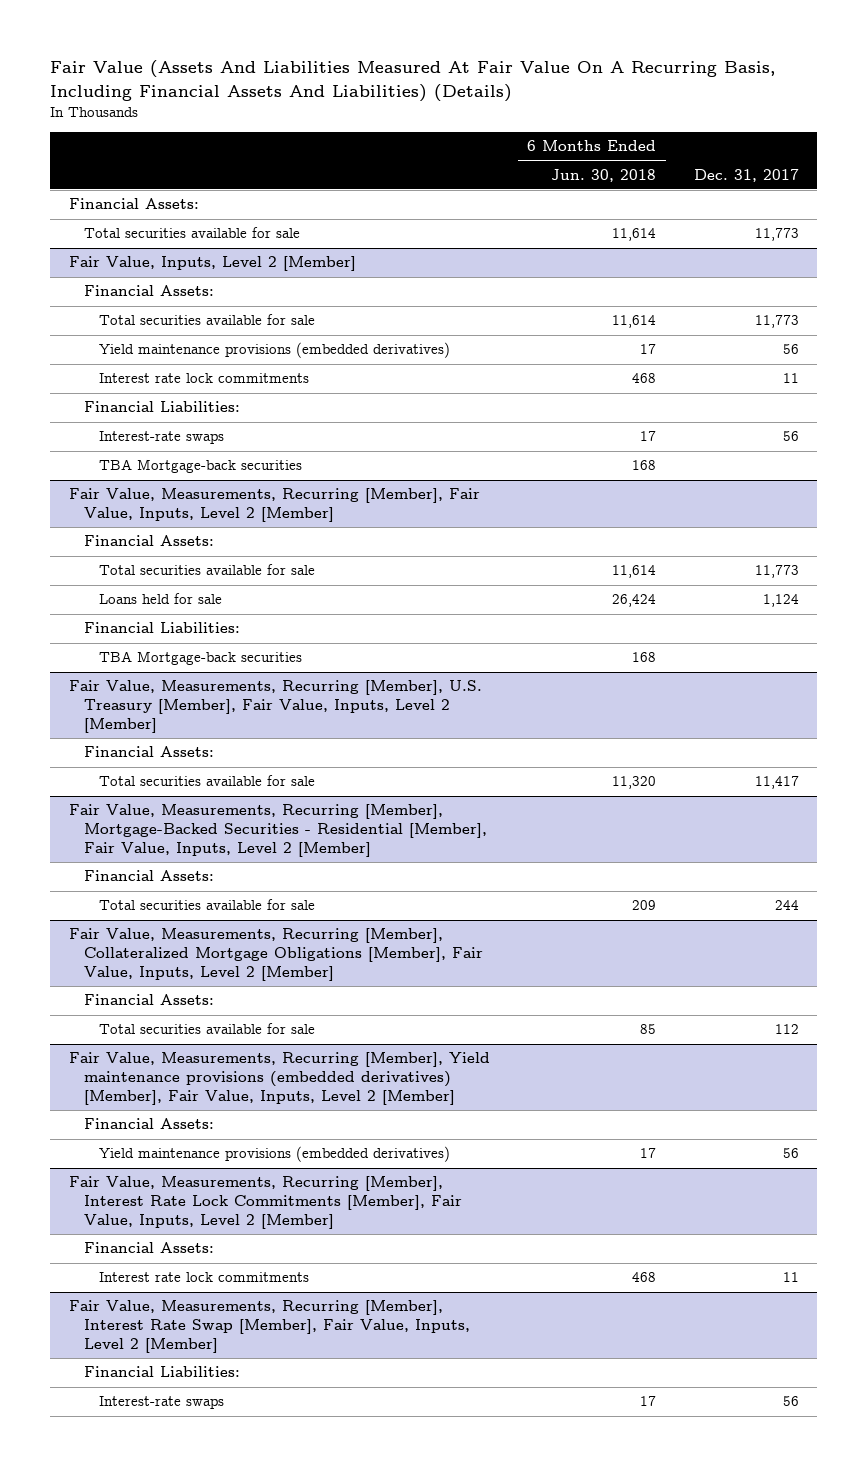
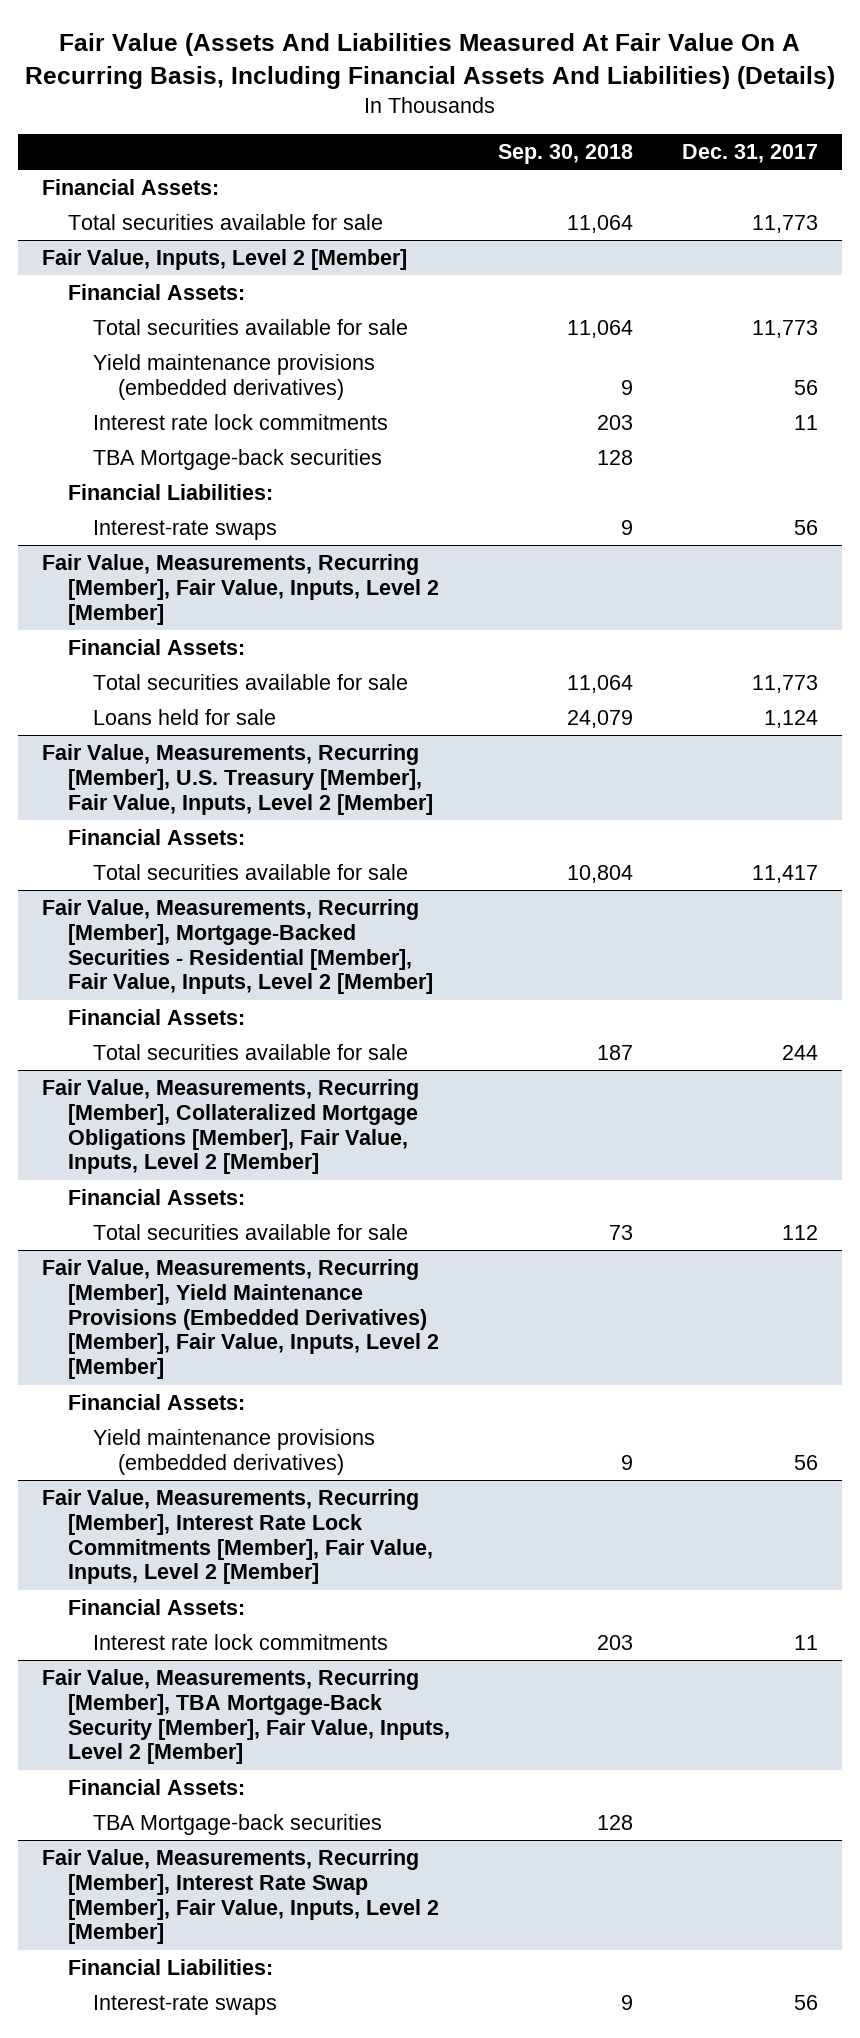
- | 6 Months Ended Jun. 30, 2018 | Dec. 31, 2017
+ | Sep. 30, 2018 | Dec. 31, 2017
@ Fair Value, Inputs, Level 2 [Member]
moved up: TBA Mortgage-back securities | 128 |
@ Fair Value, Measurements, Recurring [Member], Fair Value, Inputs, Level 2 [Member]
- Financial Liabilities:
- TBA Mortgage-back securities | 168 |
- Fair Value, Measurements, Recurring [Member], Yield maintenance provisions (embedded derivatives) [Member], Fair Value, Inputs, Level 2 [Member]
+ Fair Value, Measurements, Recurring [Member], Yield Maintenance Provisions (Embedded Derivatives) [Member], Fair Value, Inputs, Level 2 [Member]
+ Fair Value, Measurements, Recurring [Member], TBA Mortgage-Back Security [Member], Fair Value, Inputs, Level 2 [Member]
+ Financial Assets:
+ TBA Mortgage-back securities | 128 |

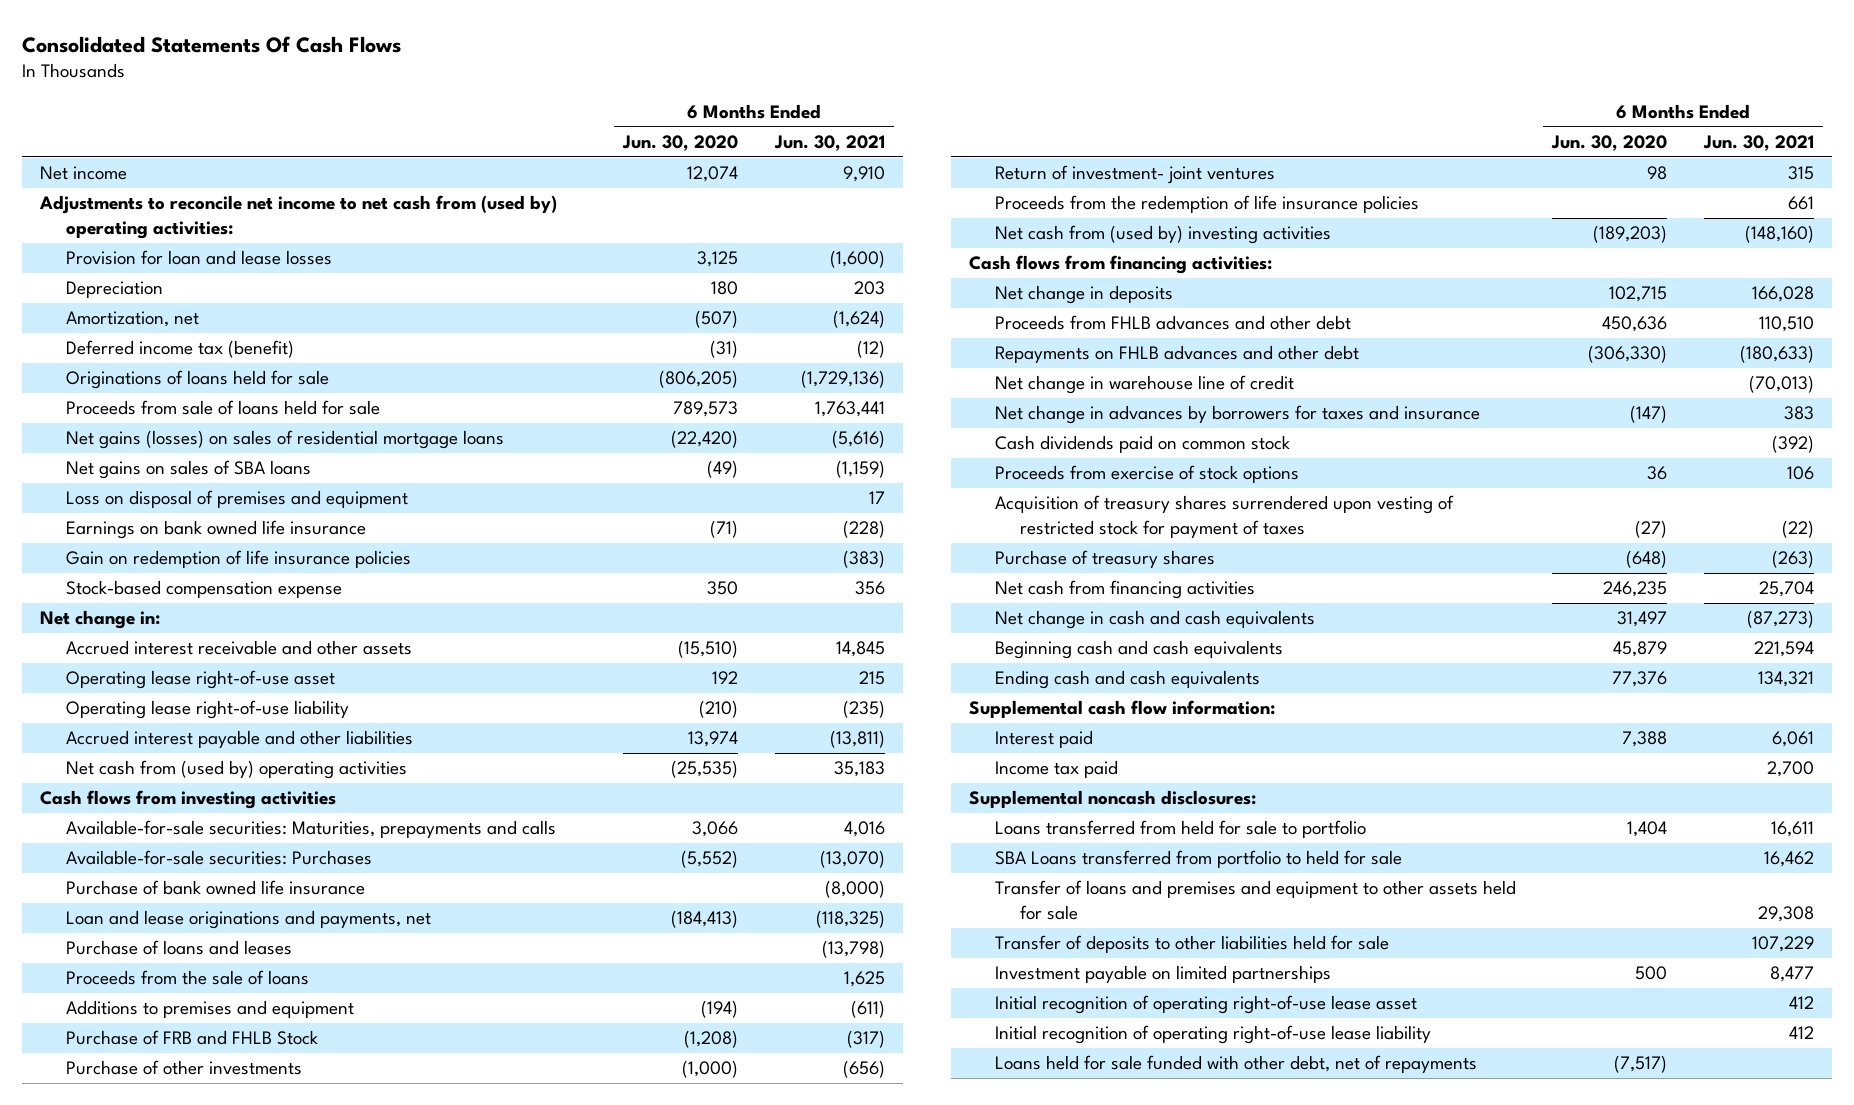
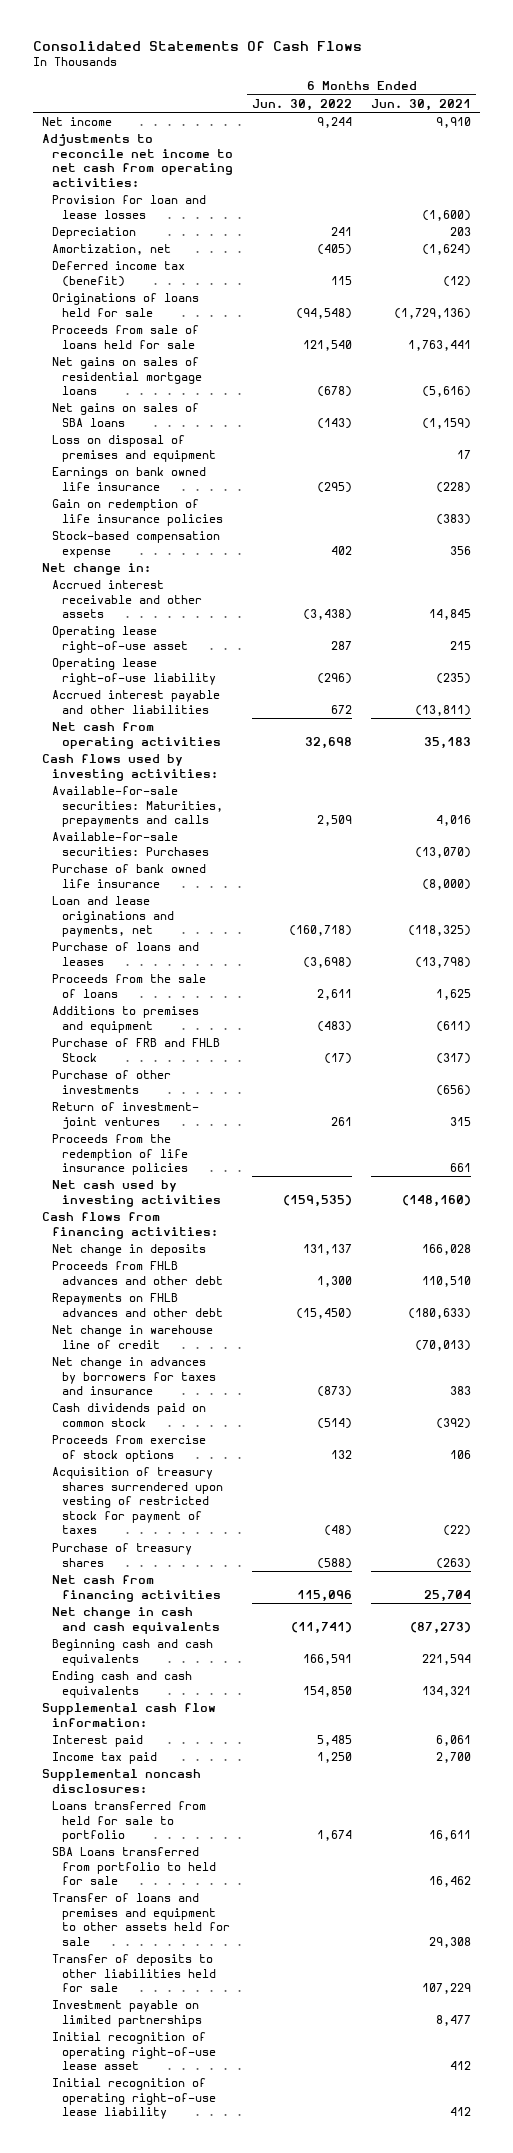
- | 6 Months Ended Jun. 30, 2020 | 6 Months Ended Jun. 30, 2021
+ | 6 Months Ended Jun. 30, 2022 | 6 Months Ended Jun. 30, 2021
- Adjustments to reconcile net income to net cash from (used by) operating activities:
+ Adjustments to reconcile net income to net cash from operating activities:
- Net gains (losses) on sales of residential mortgage loans | (22,420) | (5,616)
+ Net gains on sales of residential mortgage loans | (678) | (5,616)
- Net cash from (used by) operating activities | (25,535) | 35,183
- Cash flows from investing activities
+ Net cash from operating activities | 32,698 | 35,183
+ Cash flows used by investing activities:
- Net cash from (used by) investing activities | (189,203) | (148,160)
+ Net cash used by investing activities | (159,535) | (148,160)
- Loans held for sale funded with other debt, net of repayments | (7,517) |

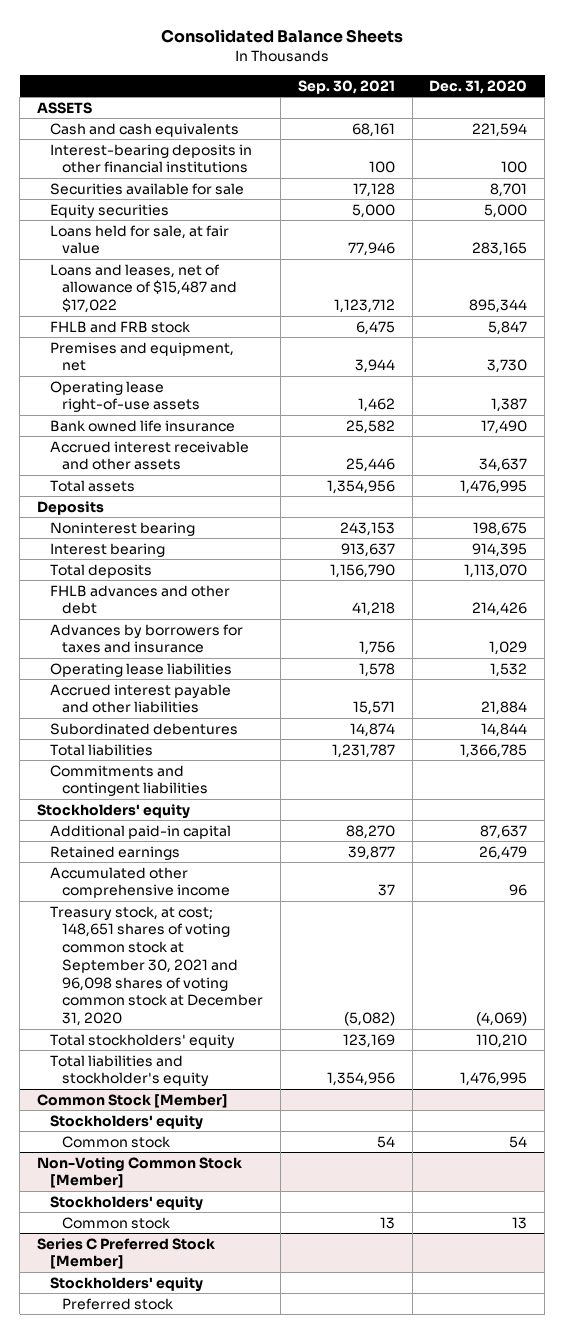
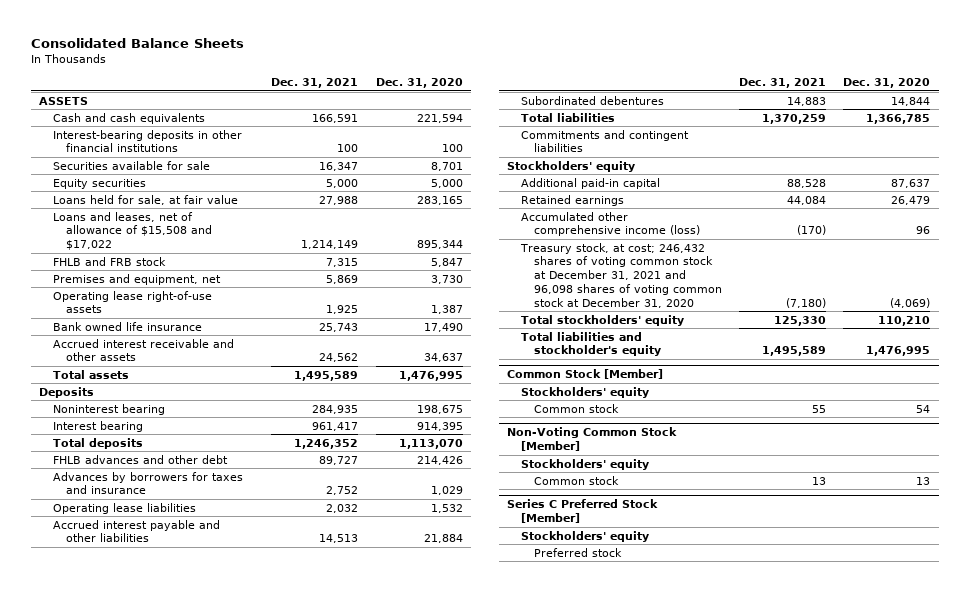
- | Sep. 30, 2021 | Dec. 31, 2020
+ | Dec. 31, 2021 | Dec. 31, 2020
- Loans and leases, net of allowance of $15,487 and $17,022 | 1,123,712 | 895,344
+ Loans and leases, net of allowance of $15,508 and $17,022 | 1,214,149 | 895,344
- Accumulated other comprehensive income | 37 | 96
- Treasury stock, at cost; 148,651 shares of voting common stock at September 30, 2021 and 96,098 shares of voting common stock at December 31, 2020 | (5,082) | (4,069)
+ Accumulated other comprehensive income (loss) | (170) | 96
+ Treasury stock, at cost; 246,432 shares of voting common stock at December 31, 2021 and 96,098 shares of voting common stock at December 31, 2020 | (7,180) | (4,069)

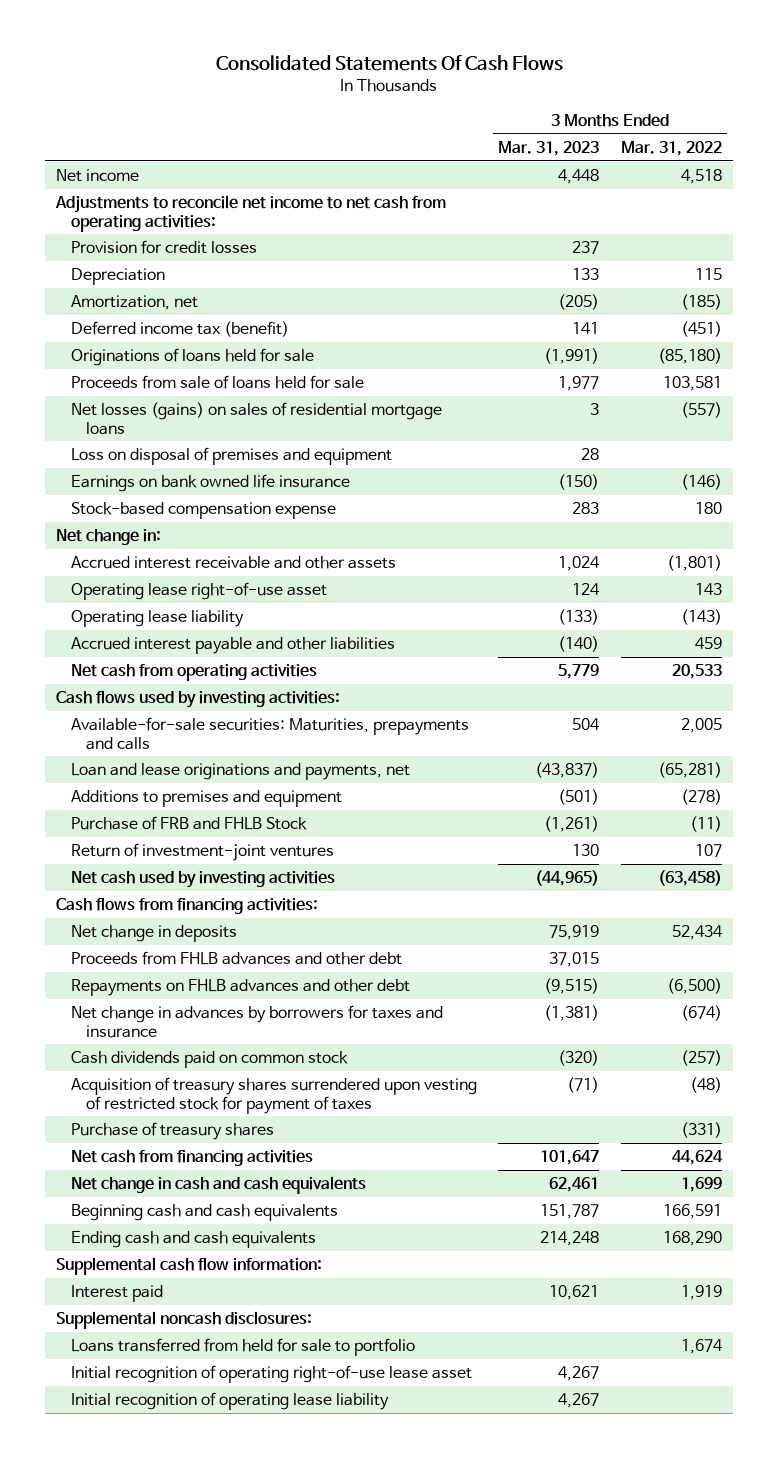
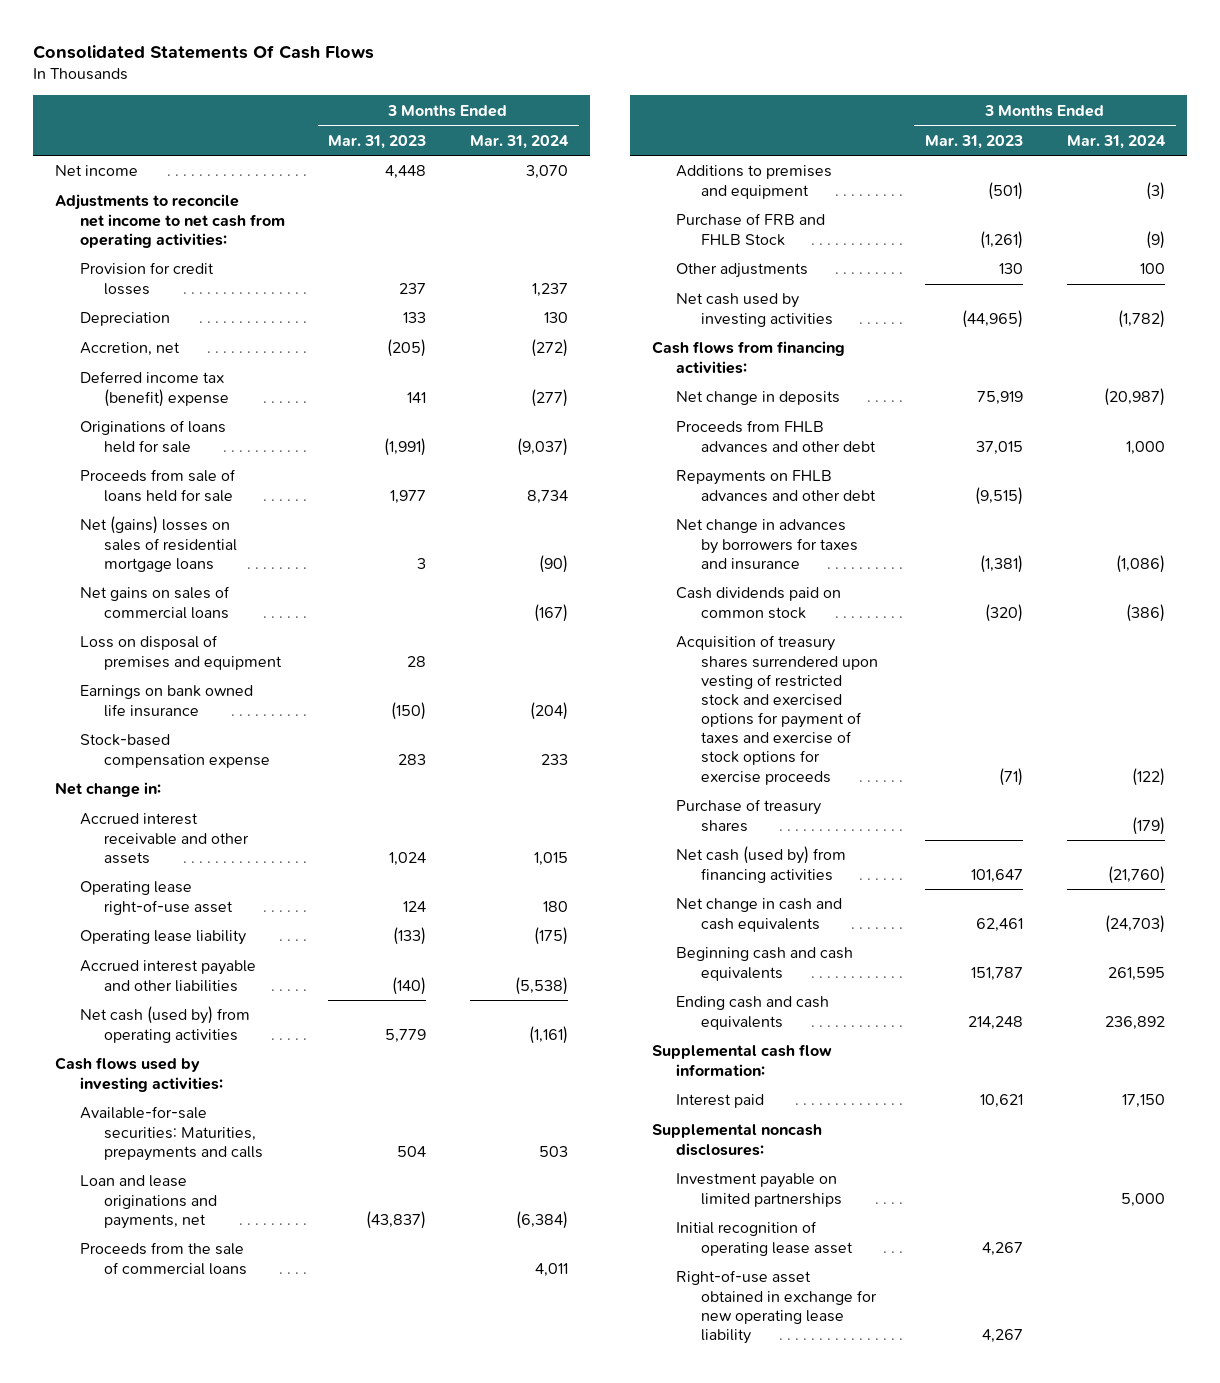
- | 3 Months Ended Mar. 31, 2023 | 3 Months Ended Mar. 31, 2022
+ | 3 Months Ended Mar. 31, 2023 | 3 Months Ended Mar. 31, 2024
- Amortization, net | (205) | (185)
- Deferred income tax (benefit) | 141 | (451)
+ Accretion, net | (205) | (272)
+ Deferred income tax (benefit) expense | 141 | (277)
- Net losses (gains) on sales of residential mortgage loans | 3 | (557)
+ Net (gains) losses on sales of residential mortgage loans | 3 | (90)
+ Net gains on sales of commercial loans | | (167)
- Net cash from operating activities | 5,779 | 20,533
+ Net cash (used by) from operating activities | 5,779 | (1,161)
+ Proceeds from the sale of commercial loans | | 4,011
- Return of investment-joint ventures | 130 | 107
+ Other adjustments | 130 | 100
- Acquisition of treasury shares surrendered upon vesting of restricted stock for payment of taxes | (71) | (48)
+ Acquisition of treasury shares surrendered upon vesting of restricted stock and exercised options for payment of taxes and exercise of stock options for exercise proceeds | (71) | (122)
- Net cash from financing activities | 101,647 | 44,624
+ Net cash (used by) from financing activities | 101,647 | (21,760)
- Loans transferred from held for sale to portfolio | | 1,674
- Initial recognition of operating right-of-use lease asset | 4,267 |
- Initial recognition of operating lease liability | 4,267 |
+ Investment payable on limited partnerships | | 5,000
+ Initial recognition of operating lease asset | 4,267 |
+ Right-of-use asset obtained in exchange for new operating lease liability | 4,267 |

